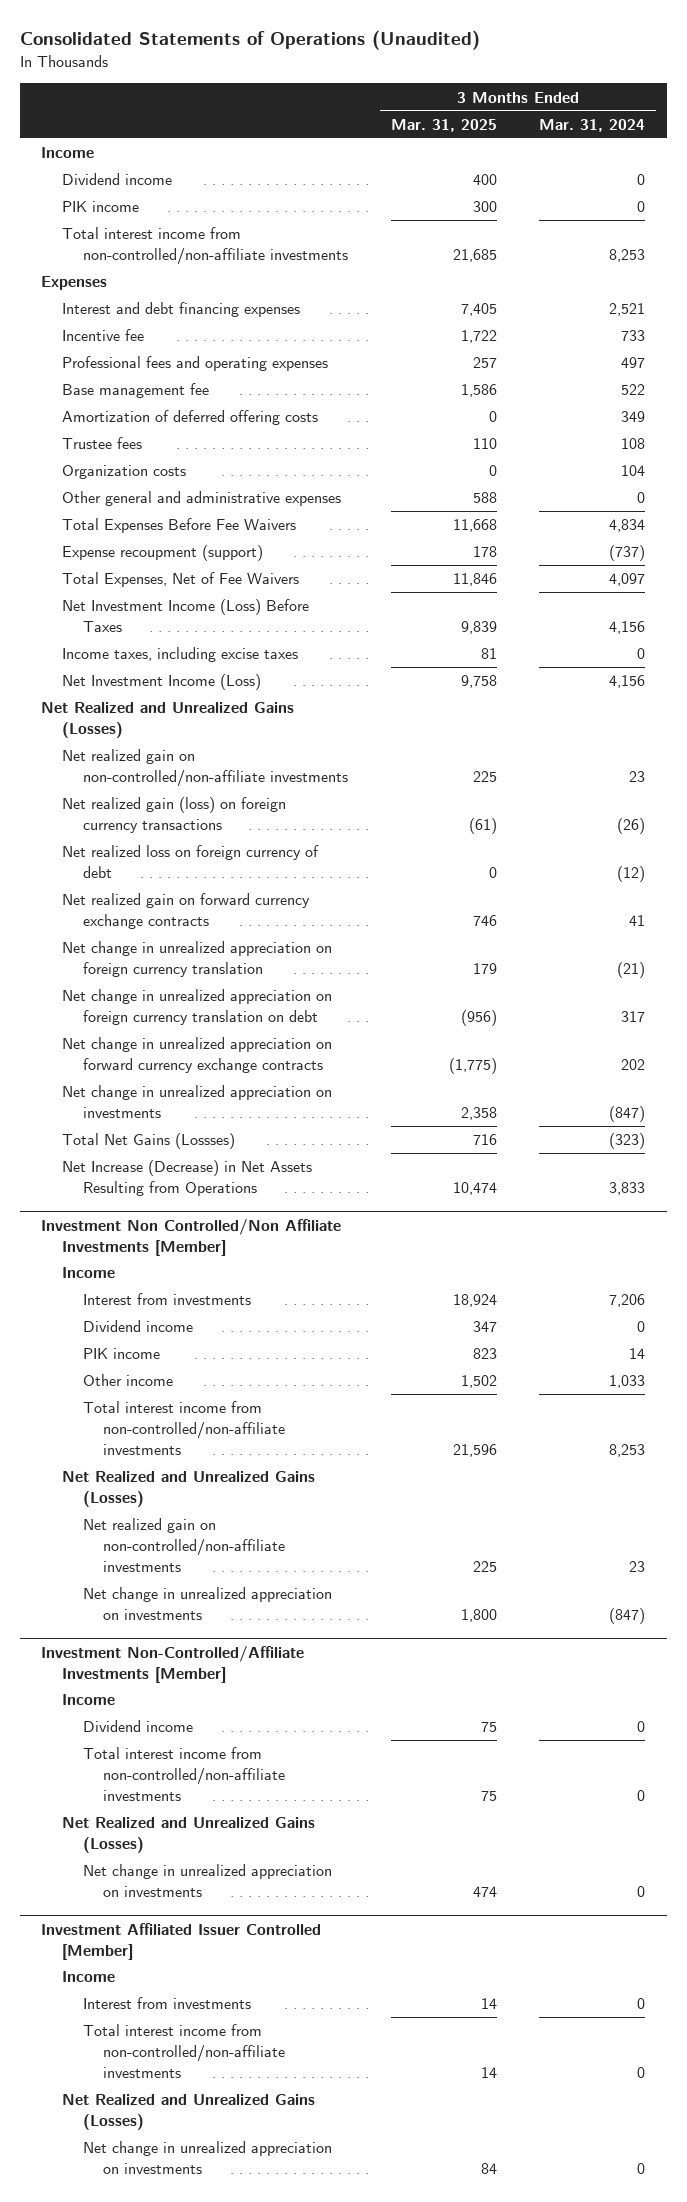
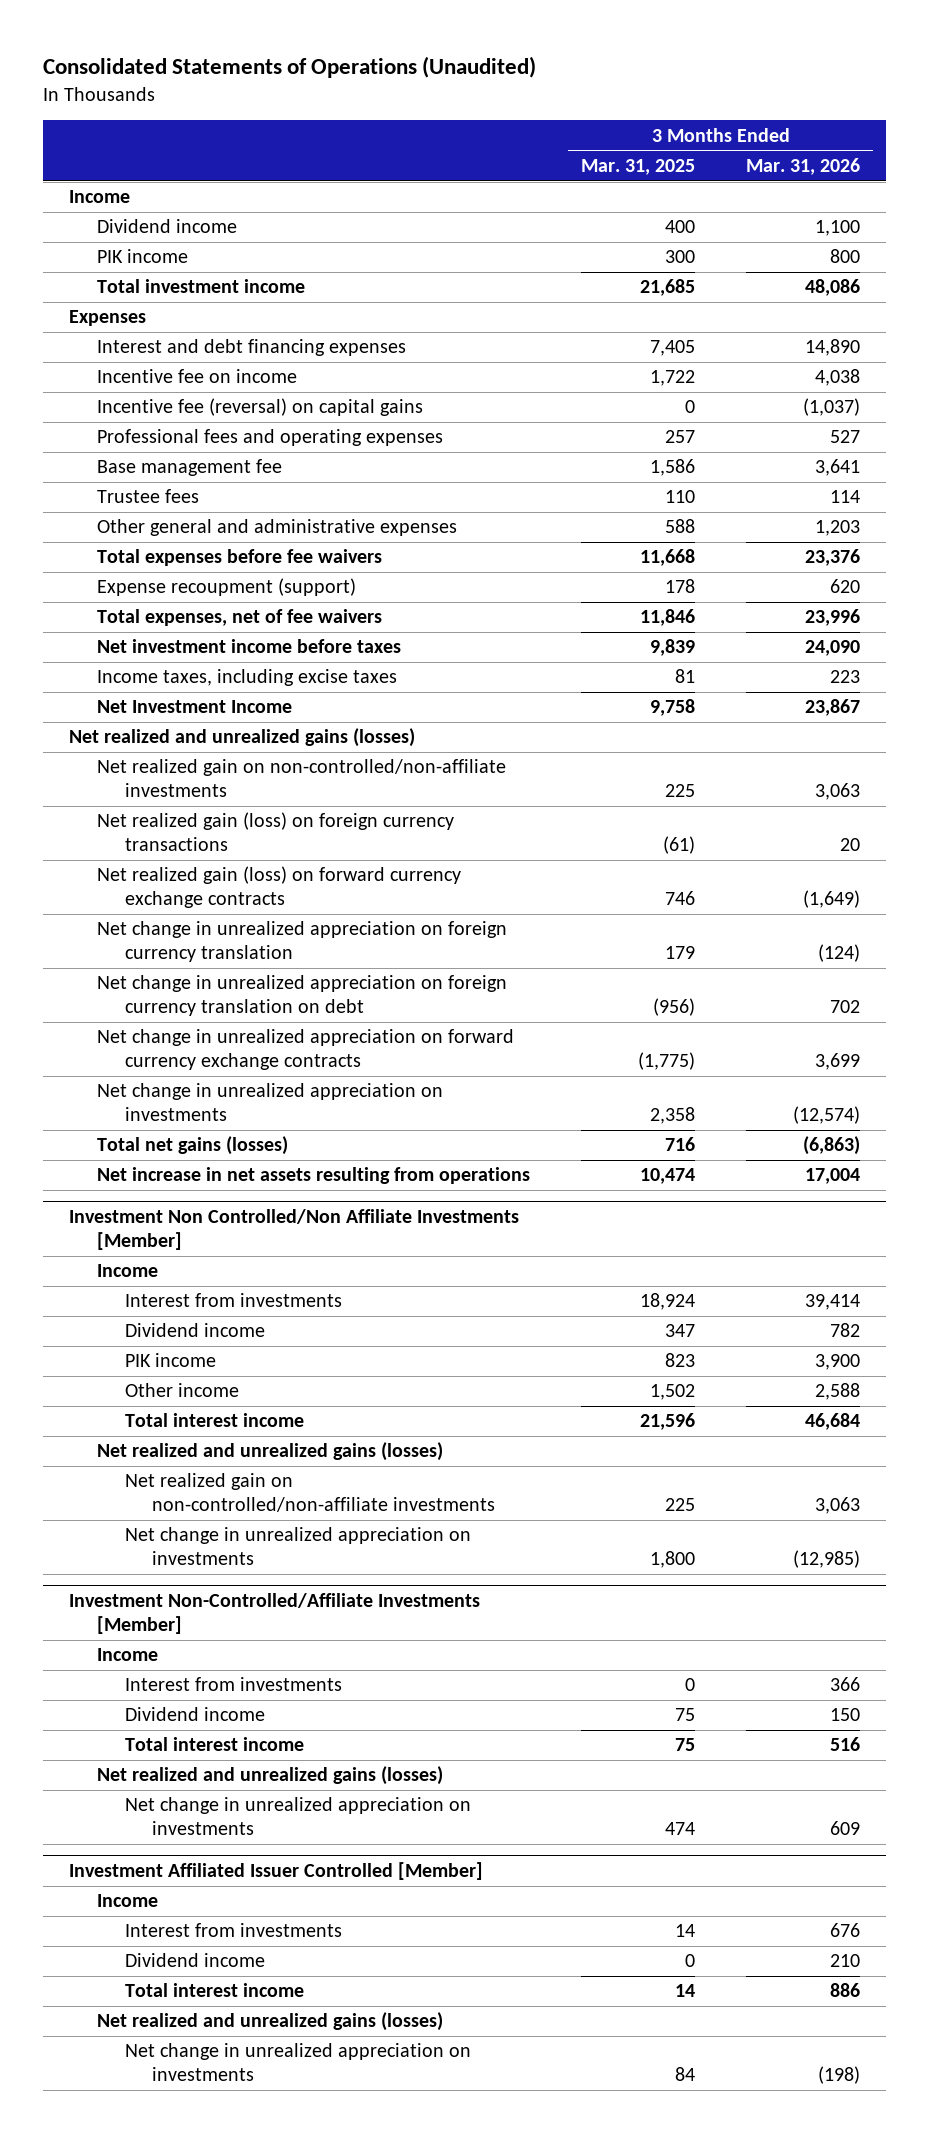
- | 3 Months Ended Mar. 31, 2025 | 3 Months Ended Mar. 31, 2024
+ | 3 Months Ended Mar. 31, 2025 | 3 Months Ended Mar. 31, 2026
- Total interest income from non-controlled/non-affiliate investments | 21,685 | 8,253
+ Total investment income | 21,685 | 48,086
- Incentive fee | 1,722 | 733
+ Incentive fee on income | 1,722 | 4,038
+ Incentive fee (reversal) on capital gains | 0 | (1,037)
- Amortization of deferred offering costs | 0 | 349
- Organization costs | 0 | 104
- Total Expenses Before Fee Waivers | 11,668 | 4,834
+ Total expenses before fee waivers | 11,668 | 23,376
- Total Expenses, Net of Fee Waivers | 11,846 | 4,097
- Net Investment Income (Loss) Before Taxes | 9,839 | 4,156
+ Total expenses, net of fee waivers | 11,846 | 23,996
+ Net investment income before taxes | 9,839 | 24,090
- Net Investment Income (Loss) | 9,758 | 4,156
- Net Realized and Unrealized Gains (Losses)
+ Net Investment Income | 9,758 | 23,867
+ Net realized and unrealized gains (losses)
- Net realized loss on foreign currency of debt | 0 | (12)
- Net realized gain on forward currency exchange contracts | 746 | 41
+ Net realized gain (loss) on forward currency exchange contracts | 746 | (1,649)
- Total Net Gains (Lossses) | 716 | (323)
- Net Increase (Decrease) in Net Assets Resulting from Operations | 10,474 | 3,833
+ Total net gains (losses) | 716 | (6,863)
+ Net increase in net assets resulting from operations | 10,474 | 17,004
@ Investment Non Controlled/Non Affiliate Investments [Member]
- Total interest income from non-controlled/non-affiliate investments | 21,596 | 8,253
- Net Realized and Unrealized Gains (Losses)
+ Total interest income | 21,596 | 46,684
+ Net realized and unrealized gains (losses)
@ Investment Non-Controlled/Affiliate Investments [Member]
+ Interest from investments | 0 | 366
- Total interest income from non-controlled/non-affiliate investments | 75 | 0
- Net Realized and Unrealized Gains (Losses)
+ Total interest income | 75 | 516
+ Net realized and unrealized gains (losses)
@ Investment Affiliated Issuer Controlled [Member]
- Total interest income from non-controlled/non-affiliate investments | 14 | 0
- Net Realized and Unrealized Gains (Losses)
+ Dividend income | 0 | 210
+ Total interest income | 14 | 886
+ Net realized and unrealized gains (losses)

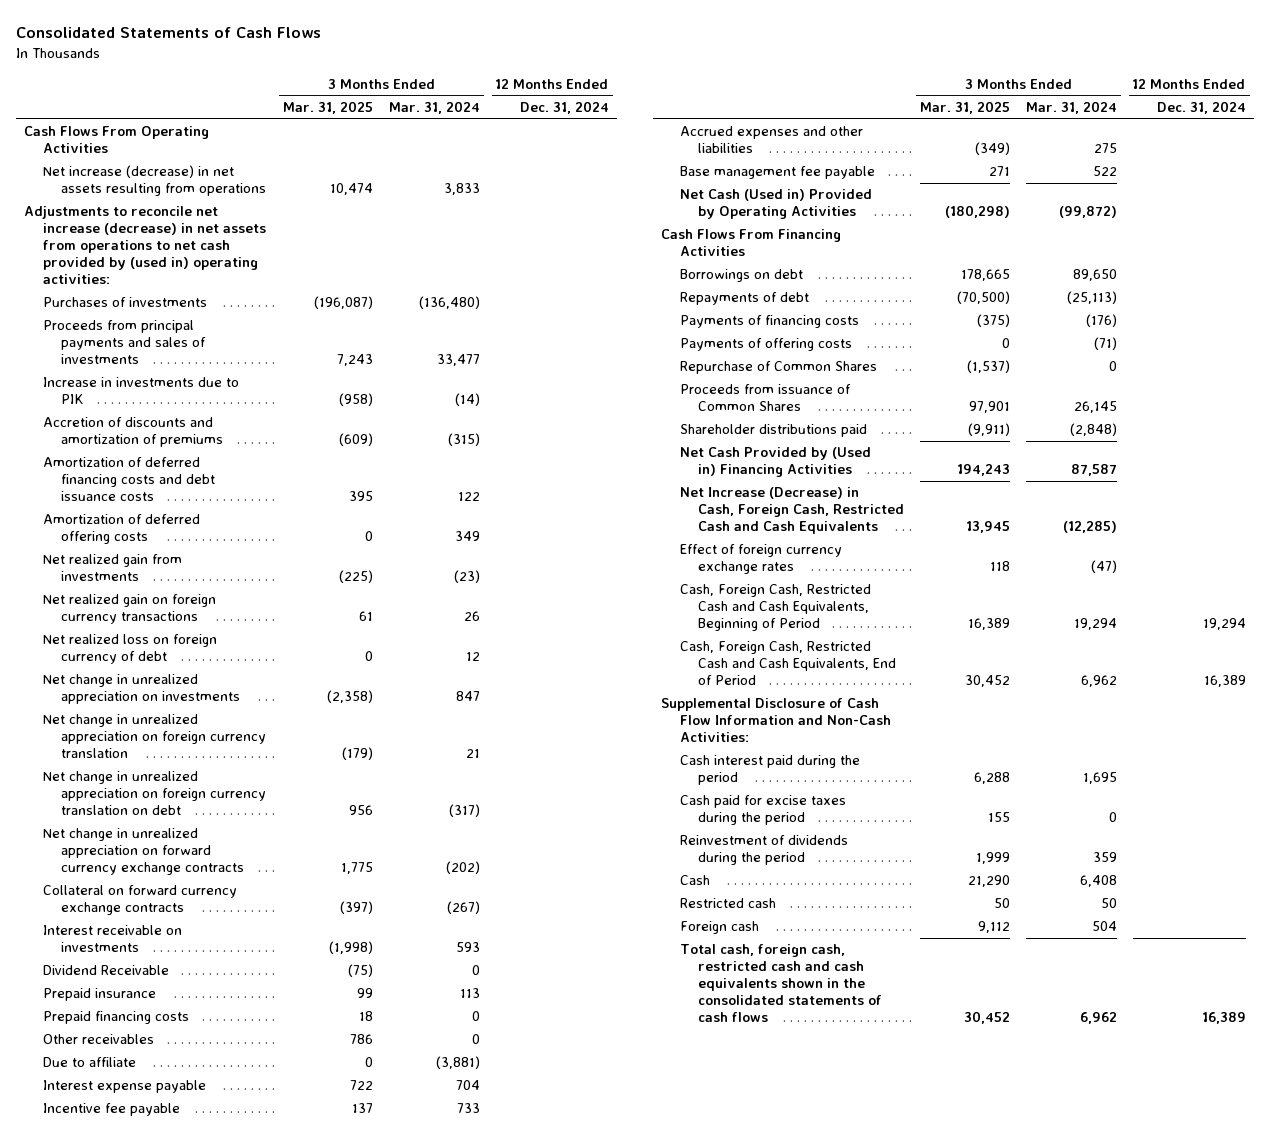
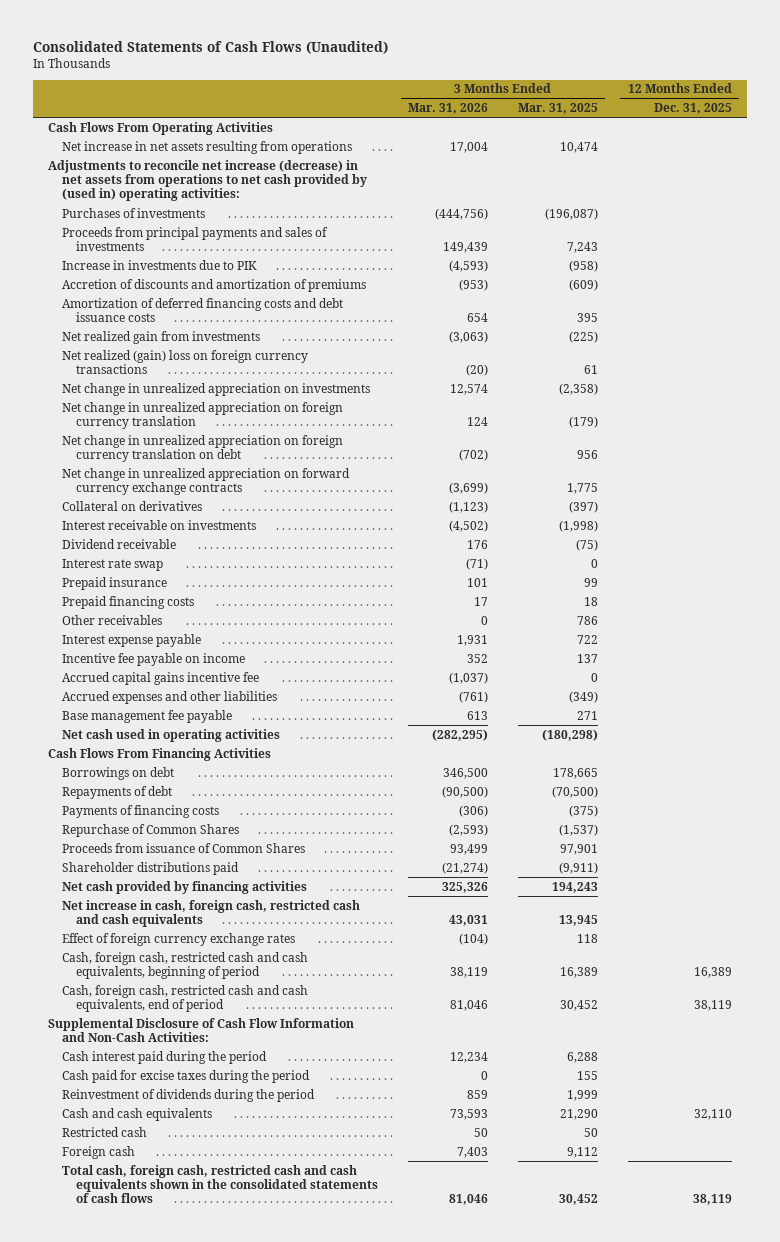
- Consolidated Statements of Cash Flows
+ Consolidated Statements of Cash Flows (Unaudited)
- | 3 Months Ended Mar. 31, 2025 | 3 Months Ended Mar. 31, 2024 | 12 Months Ended Dec. 31, 2024
+ | 3 Months Ended Mar. 31, 2026 | 3 Months Ended Mar. 31, 2025 | 12 Months Ended Dec. 31, 2025
- Net increase (decrease) in net assets resulting from operations | 10,474 | 3,833 |
+ Net increase in net assets resulting from operations | 17,004 | 10,474 |
- Amortization of deferred offering costs | 0 | 349 |
- Net realized gain on foreign currency transactions | 61 | 26 |
- Net realized loss on foreign currency of debt | 0 | 12 |
+ Net realized (gain) loss on foreign currency transactions | (20) | 61 |
- Collateral on forward currency exchange contracts | (397) | (267) |
+ Collateral on derivatives | (1,123) | (397) |
- Dividend Receivable | (75) | 0 |
+ Dividend receivable | 176 | (75) |
+ Interest rate swap | (71) | 0 |
- Due to affiliate | 0 | (3,881) |
- Incentive fee payable | 137 | 733 |
+ Incentive fee payable on income | 352 | 137 |
+ Accrued capital gains incentive fee | (1,037) | 0 |
- Net Cash (Used in) Provided by Operating Activities | (180,298) | (99,872) |
+ Net cash used in operating activities | (282,295) | (180,298) |
- Payments of offering costs | 0 | (71) |
- Net Cash Provided by (Used in) Financing Activities | 194,243 | 87,587 |
- Net Increase (Decrease) in Cash, Foreign Cash, Restricted Cash and Cash Equivalents | 13,945 | (12,285) |
+ Net cash provided by financing activities | 325,326 | 194,243 |
+ Net increase in cash, foreign cash, restricted cash and cash equivalents | 43,031 | 13,945 |
- Cash, Foreign Cash, Restricted Cash and Cash Equivalents, Beginning of Period | 16,389 | 19,294 | 19,294
- Cash, Foreign Cash, Restricted Cash and Cash Equivalents, End of Period | 30,452 | 6,962 | 16,389
+ Cash, foreign cash, restricted cash and cash equivalents, beginning of period | 38,119 | 16,389 | 16,389
+ Cash, foreign cash, restricted cash and cash equivalents, end of period | 81,046 | 30,452 | 38,119
- Cash | 21,290 | 6,408 |
+ Cash and cash equivalents | 73,593 | 21,290 | 32,110

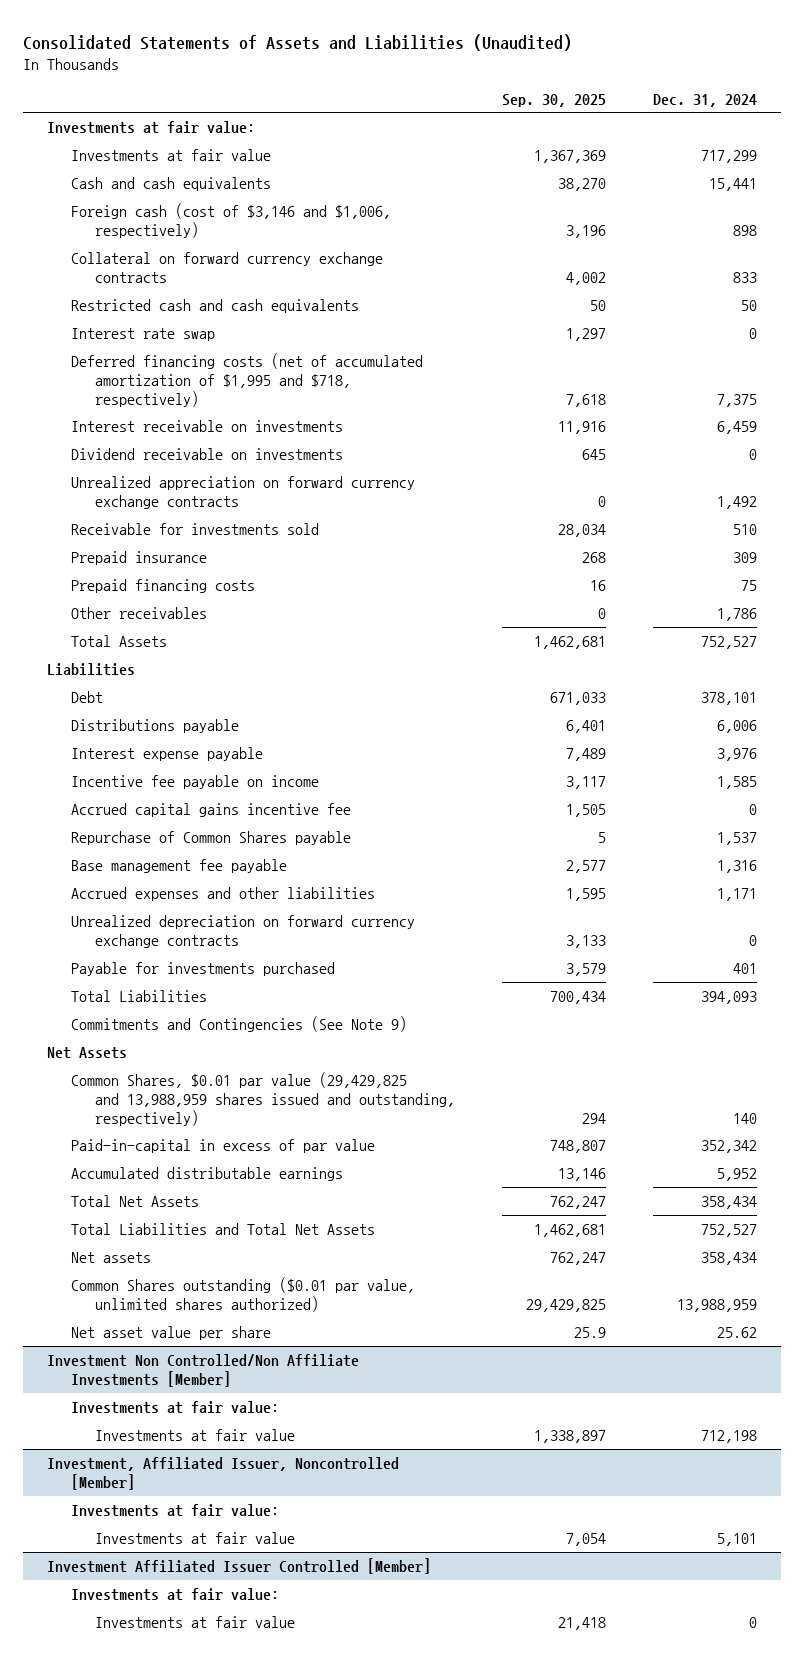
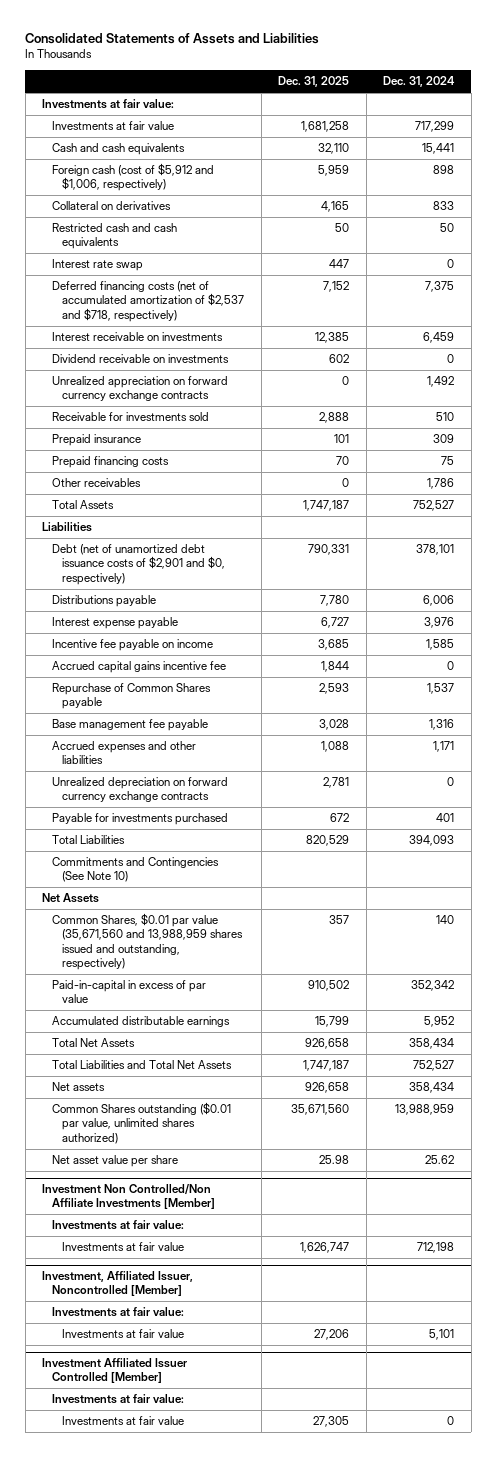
- Consolidated Statements of Assets and Liabilities (Unaudited)
+ Consolidated Statements of Assets and Liabilities
- | Sep. 30, 2025 | Dec. 31, 2024
+ | Dec. 31, 2025 | Dec. 31, 2024
- Foreign cash (cost of $3,146 and $1,006, respectively) | 3,196 | 898
- Collateral on forward currency exchange contracts | 4,002 | 833
+ Foreign cash (cost of $5,912 and $1,006, respectively) | 5,959 | 898
+ Collateral on derivatives | 4,165 | 833
- Deferred financing costs (net of accumulated amortization of $1,995 and $718, respectively) | 7,618 | 7,375
+ Deferred financing costs (net of accumulated amortization of $2,537 and $718, respectively) | 7,152 | 7,375
- Debt | 671,033 | 378,101
+ Debt (net of unamortized debt issuance costs of $2,901 and $0, respectively) | 790,331 | 378,101
- Commitments and Contingencies (See Note 9)
+ Commitments and Contingencies (See Note 10)
- Common Shares, $0.01 par value (29,429,825 and 13,988,959 shares issued and outstanding, respectively) | 294 | 140
+ Common Shares, $0.01 par value (35,671,560 and 13,988,959 shares issued and outstanding, respectively) | 357 | 140

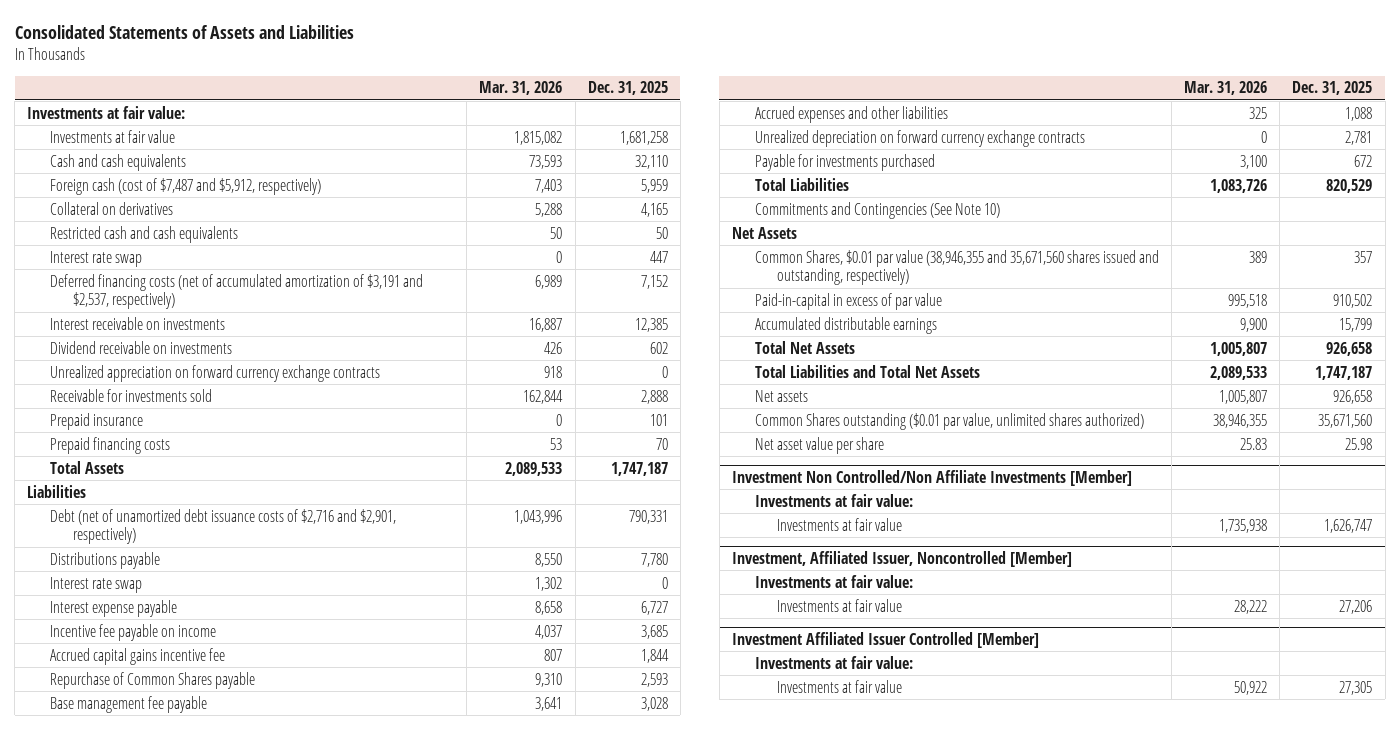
- | Dec. 31, 2025 | Dec. 31, 2024
+ | Mar. 31, 2026 | Dec. 31, 2025
- Foreign cash (cost of $5,912 and $1,006, respectively) | 5,959 | 898
+ Foreign cash (cost of $7,487 and $5,912, respectively) | 7,403 | 5,959
- Deferred financing costs (net of accumulated amortization of $2,537 and $718, respectively) | 7,152 | 7,375
+ Deferred financing costs (net of accumulated amortization of $3,191 and $2,537, respectively) | 6,989 | 7,152
- Other receivables | 0 | 1,786
- Debt (net of unamortized debt issuance costs of $2,901 and $0, respectively) | 790,331 | 378,101
+ Debt (net of unamortized debt issuance costs of $2,716 and $2,901, respectively) | 1,043,996 | 790,331
+ Interest rate swap | 1,302 | 0
- Common Shares, $0.01 par value (35,671,560 and 13,988,959 shares issued and outstanding, respectively) | 357 | 140
+ Common Shares, $0.01 par value (38,946,355 and 35,671,560 shares issued and outstanding, respectively) | 389 | 357

